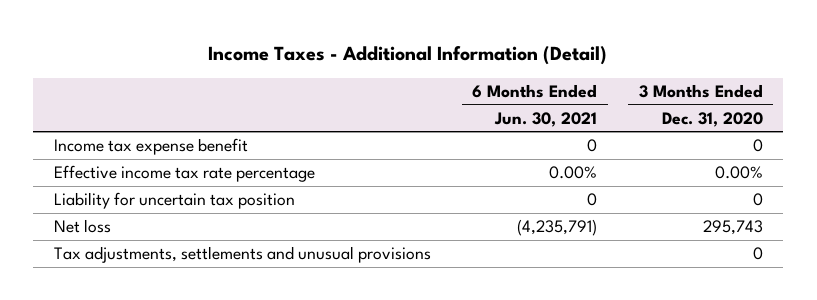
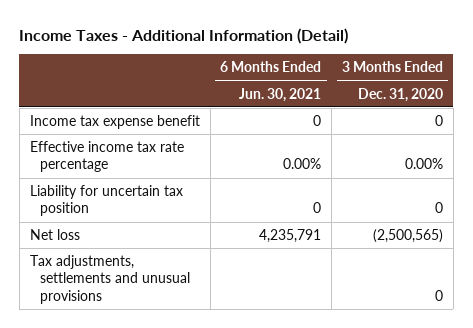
- Net loss | (4,235,791) | 295,743
+ Net loss | 4,235,791 | (2,500,565)

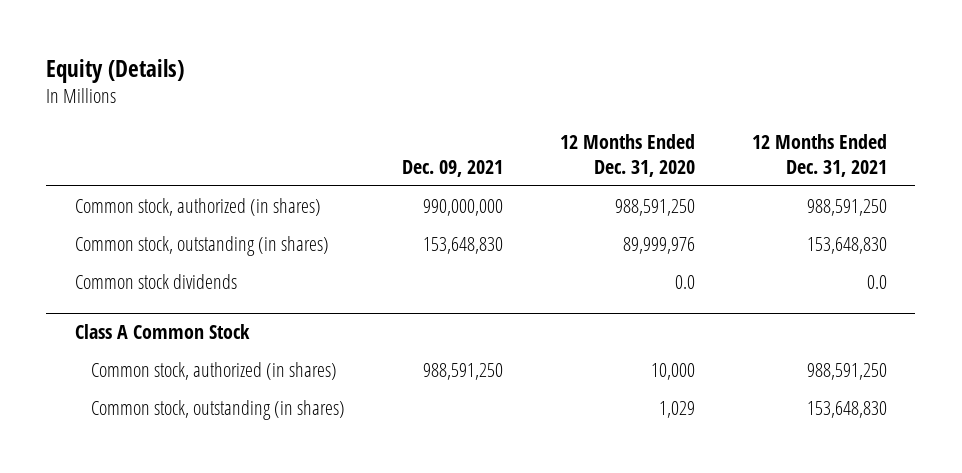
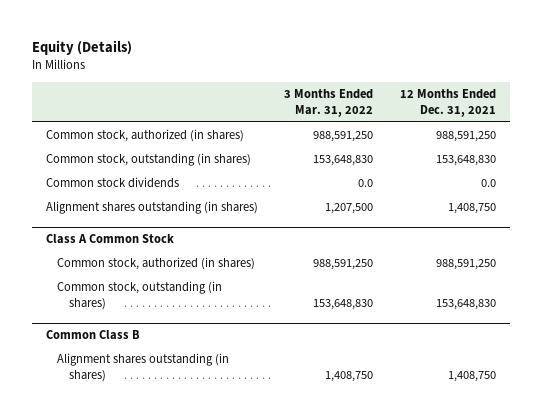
- | Dec. 09, 2021 | 12 Months Ended Dec. 31, 2020 | 12 Months Ended Dec. 31, 2021
+ | 3 Months Ended Mar. 31, 2022 | 12 Months Ended Dec. 31, 2021
+ Alignment shares outstanding (in shares) | 1,207,500 | 1,408,750
+ Common Class B
+ Alignment shares outstanding (in shares) | 1,408,750 | 1,408,750

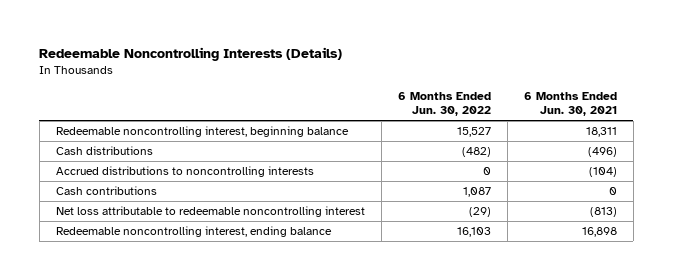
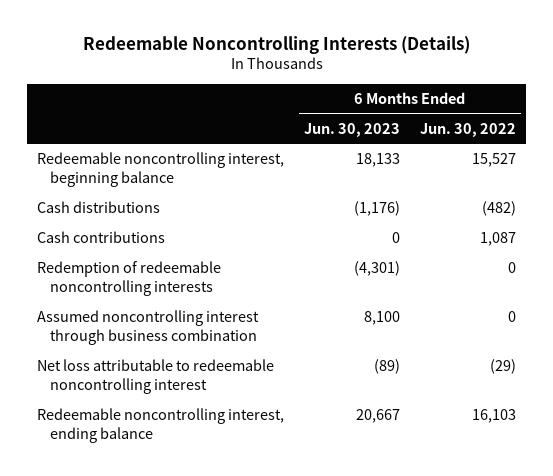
- | 6 Months Ended Jun. 30, 2022 | 6 Months Ended Jun. 30, 2021
+ | 6 Months Ended Jun. 30, 2023 | 6 Months Ended Jun. 30, 2022
- Accrued distributions to noncontrolling interests | 0 | (104)
+ Redemption of redeemable noncontrolling interests | (4,301) | 0
+ Assumed noncontrolling interest through business combination | 8,100 | 0

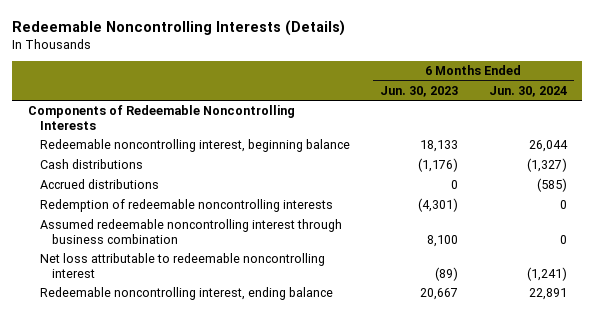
- | 6 Months Ended Jun. 30, 2023 | 6 Months Ended Jun. 30, 2022
+ | 6 Months Ended Jun. 30, 2023 | 6 Months Ended Jun. 30, 2024
+ Components of Redeemable Noncontrolling Interests
- Cash contributions | 0 | 1,087
+ Accrued distributions | 0 | (585)
- Assumed noncontrolling interest through business combination | 8,100 | 0
+ Assumed redeemable noncontrolling interest through business combination | 8,100 | 0

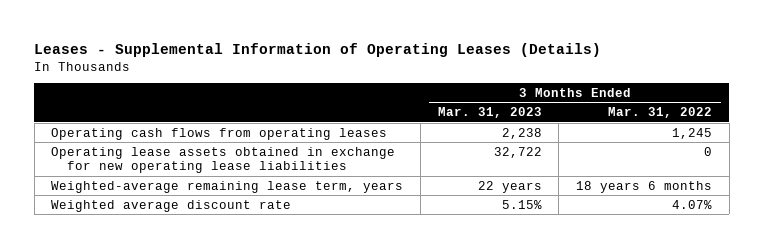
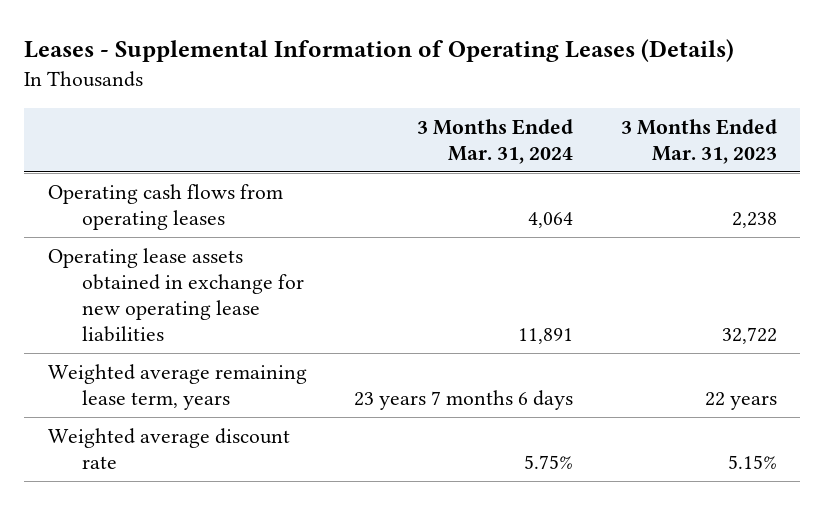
- | 3 Months Ended Mar. 31, 2023 | 3 Months Ended Mar. 31, 2022
+ | 3 Months Ended Mar. 31, 2024 | 3 Months Ended Mar. 31, 2023
- Weighted-average remaining lease term, years | 22 years | 18 years 6 months
+ Weighted average remaining lease term, years | 23 years 7 months 6 days | 22 years

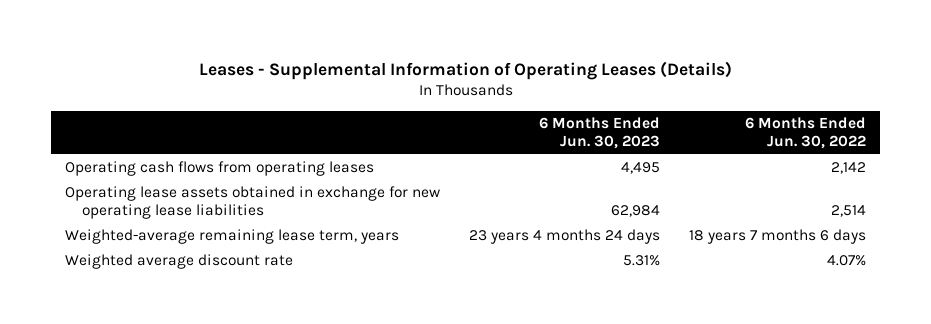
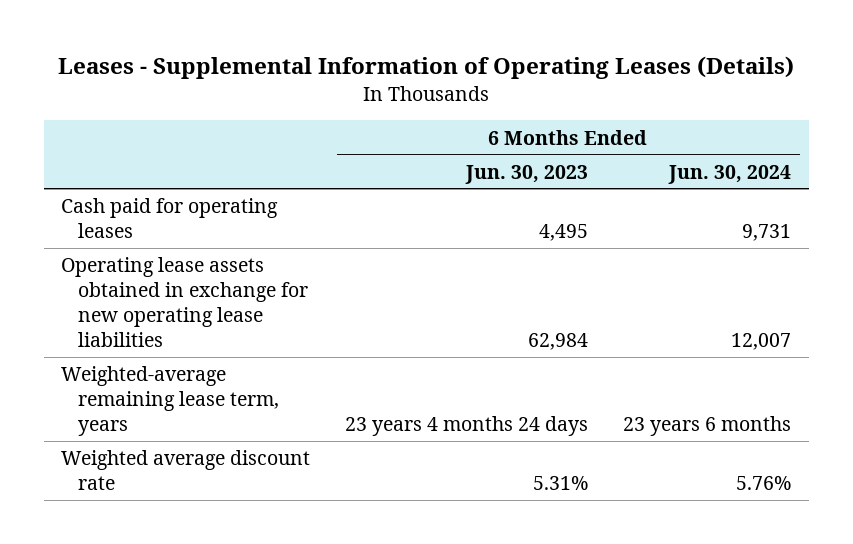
- | 6 Months Ended Jun. 30, 2023 | 6 Months Ended Jun. 30, 2022
+ | 6 Months Ended Jun. 30, 2023 | 6 Months Ended Jun. 30, 2024
- Operating cash flows from operating leases | 4,495 | 2,142
+ Cash paid for operating leases | 4,495 | 9,731

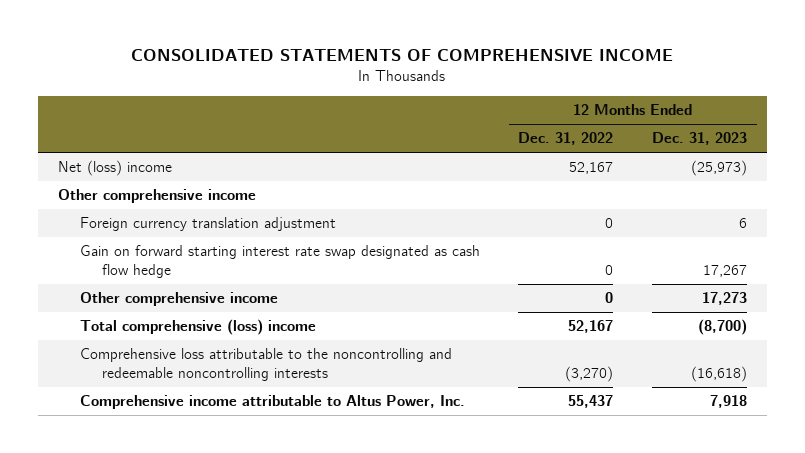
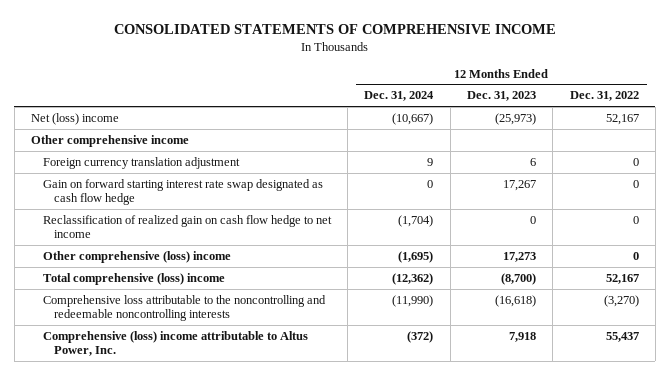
- | 12 Months Ended Dec. 31, 2022 | 12 Months Ended Dec. 31, 2023
+ | 12 Months Ended Dec. 31, 2024 | 12 Months Ended Dec. 31, 2023 | 12 Months Ended Dec. 31, 2022
- Other comprehensive income | 0 | 17,273
+ Reclassification of realized gain on cash flow hedge to net income | (1,704) | 0 | 0
+ Other comprehensive (loss) income | (1,695) | 17,273 | 0
- Comprehensive income attributable to Altus Power, Inc. | 55,437 | 7,918
+ Comprehensive (loss) income attributable to Altus Power, Inc. | (372) | 7,918 | 55,437

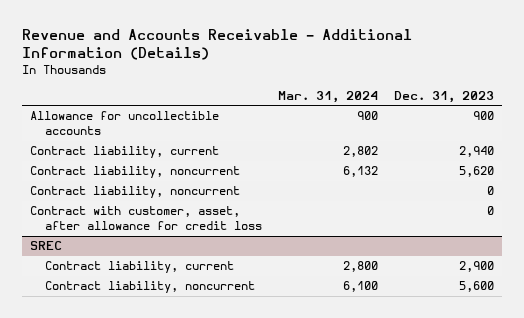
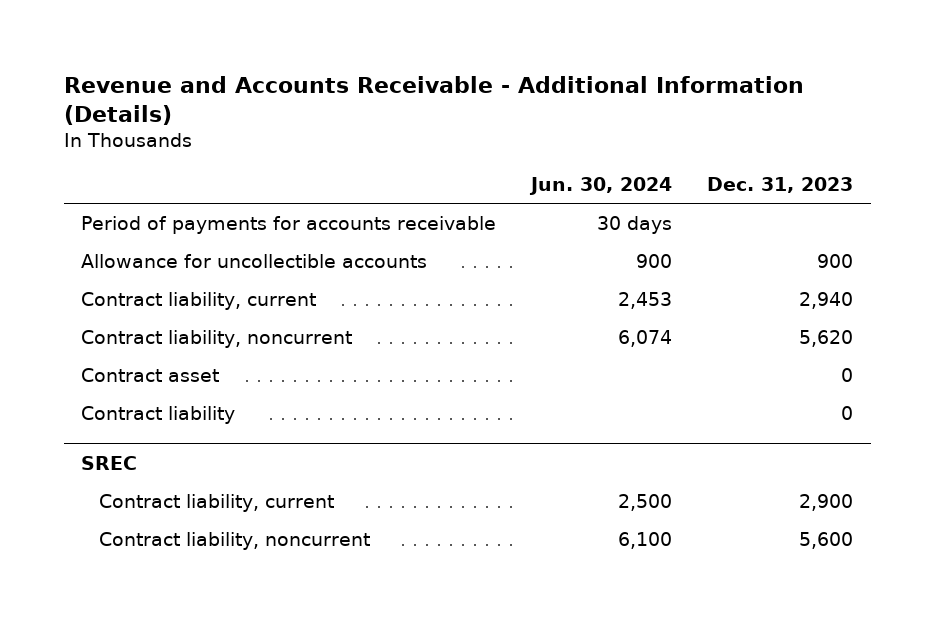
- | Mar. 31, 2024 | Dec. 31, 2023
+ | Jun. 30, 2024 | Dec. 31, 2023
+ Period of payments for accounts receivable | 30 days |
- Contract liability, noncurrent | | 0
- Contract with customer, asset, after allowance for credit loss | | 0
+ Contract asset | | 0
+ Contract liability | | 0

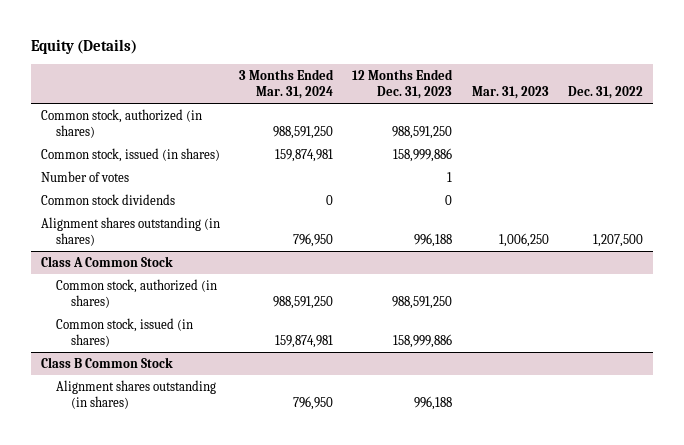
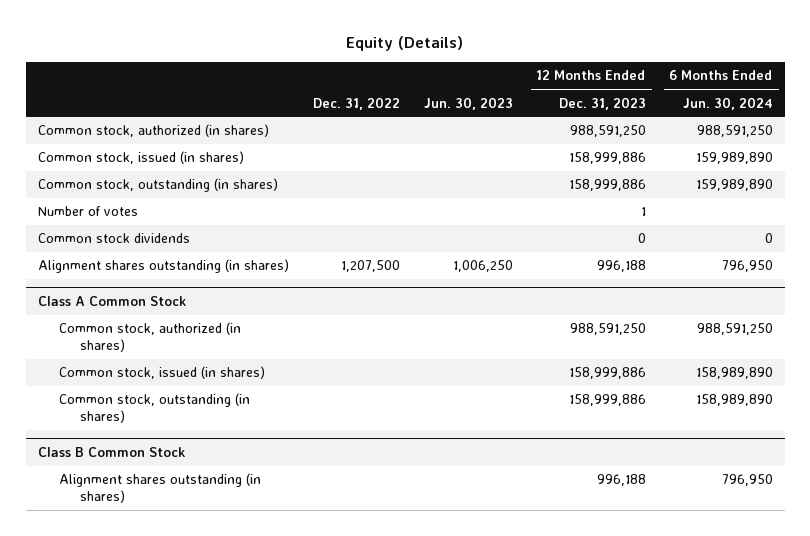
- | 3 Months Ended Mar. 31, 2024 | 12 Months Ended Dec. 31, 2023 | Mar. 31, 2023 | Dec. 31, 2022
+ | Dec. 31, 2022 | Jun. 30, 2023 | 12 Months Ended Dec. 31, 2023 | 6 Months Ended Jun. 30, 2024
+ Common stock, outstanding (in shares) | | | 158,999,886 | 159,989,890
@ Class A Common Stock
+ Common stock, outstanding (in shares) | | | 158,999,886 | 158,989,890

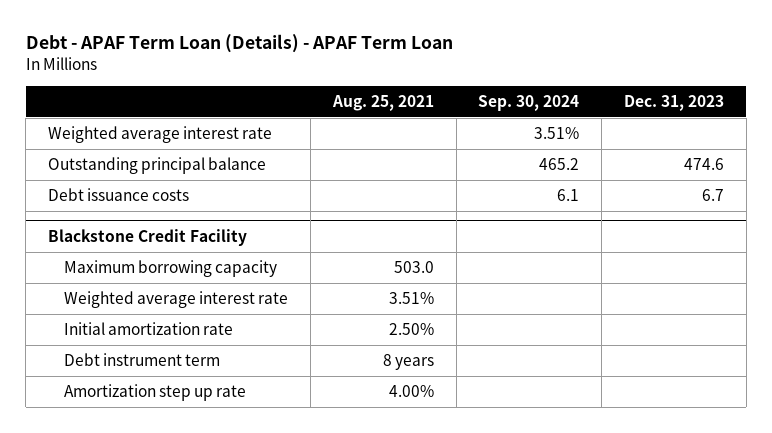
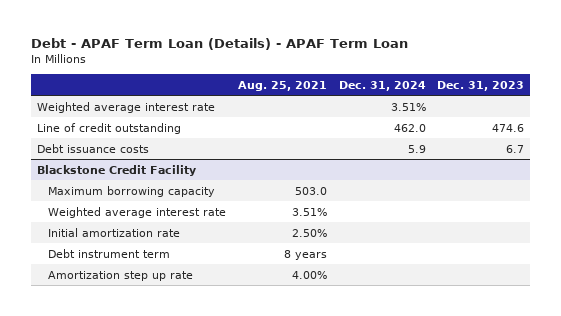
- | Aug. 25, 2021 | Sep. 30, 2024 | Dec. 31, 2023
+ | Aug. 25, 2021 | Dec. 31, 2024 | Dec. 31, 2023
- Outstanding principal balance | | 465.2 | 474.6
+ Line of credit outstanding | | 462.0 | 474.6

